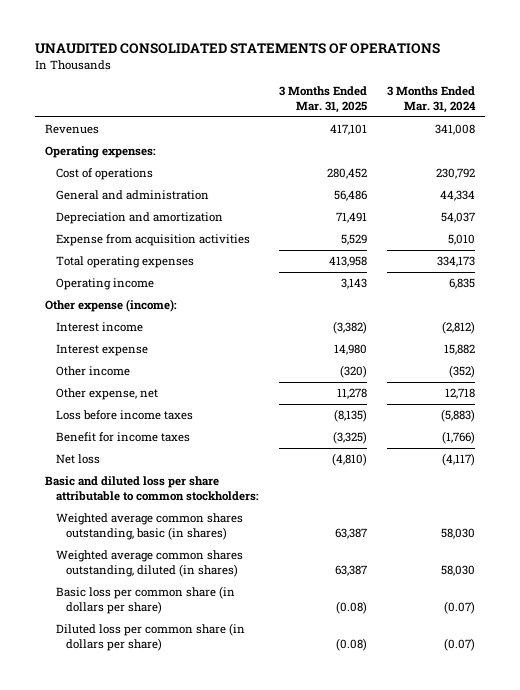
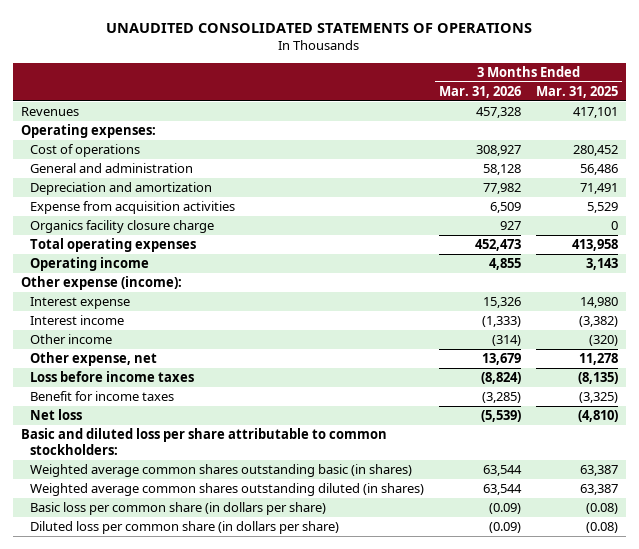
- | 3 Months Ended Mar. 31, 2025 | 3 Months Ended Mar. 31, 2024
+ | 3 Months Ended Mar. 31, 2026 | 3 Months Ended Mar. 31, 2025
+ Organics facility closure charge | 927 | 0
moved down: Interest income | (1,333) | (3,382)
- Weighted average common shares outstanding, basic (in shares) | 63,387 | 58,030
- Weighted average common shares outstanding, diluted (in shares) | 63,387 | 58,030
+ Weighted average common shares outstanding basic (in shares) | 63,544 | 63,387
+ Weighted average common shares outstanding diluted (in shares) | 63,544 | 63,387

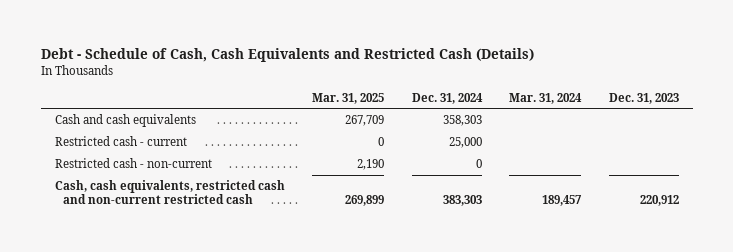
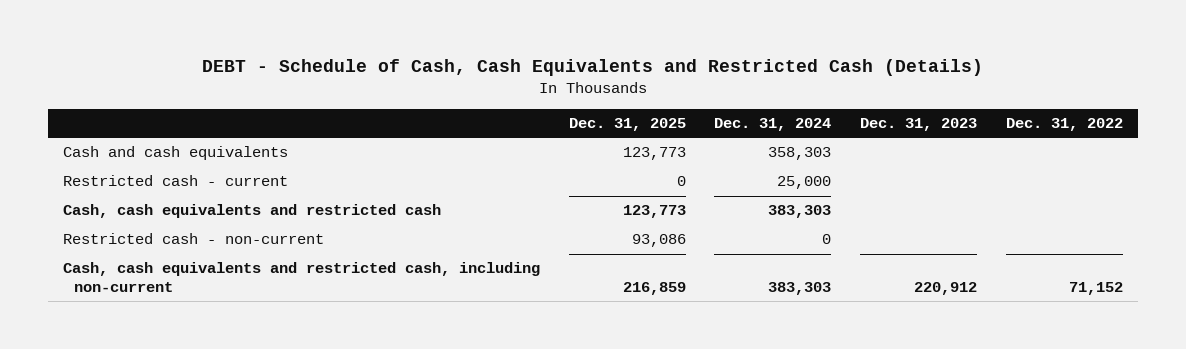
- Debt - Schedule of Cash, Cash Equivalents and Restricted Cash (Details)
+ DEBT - Schedule of Cash, Cash Equivalents and Restricted Cash (Details)
- | Mar. 31, 2025 | Dec. 31, 2024 | Mar. 31, 2024 | Dec. 31, 2023
+ | Dec. 31, 2025 | Dec. 31, 2024 | Dec. 31, 2023 | Dec. 31, 2022
+ Cash, cash equivalents and restricted cash | 123,773 | 383,303 | |
- Cash, cash equivalents, restricted cash and non-current restricted cash | 269,899 | 383,303 | 189,457 | 220,912
+ Cash, cash equivalents and restricted cash, including non-current | 216,859 | 383,303 | 220,912 | 71,152

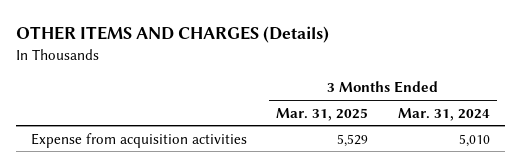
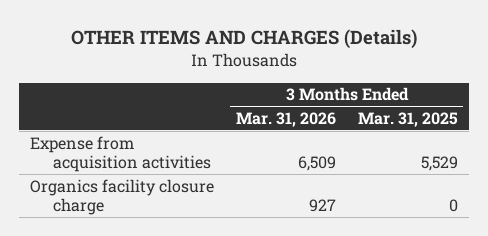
- | 3 Months Ended Mar. 31, 2025 | 3 Months Ended Mar. 31, 2024
+ | 3 Months Ended Mar. 31, 2026 | 3 Months Ended Mar. 31, 2025
+ Organics facility closure charge | 927 | 0

